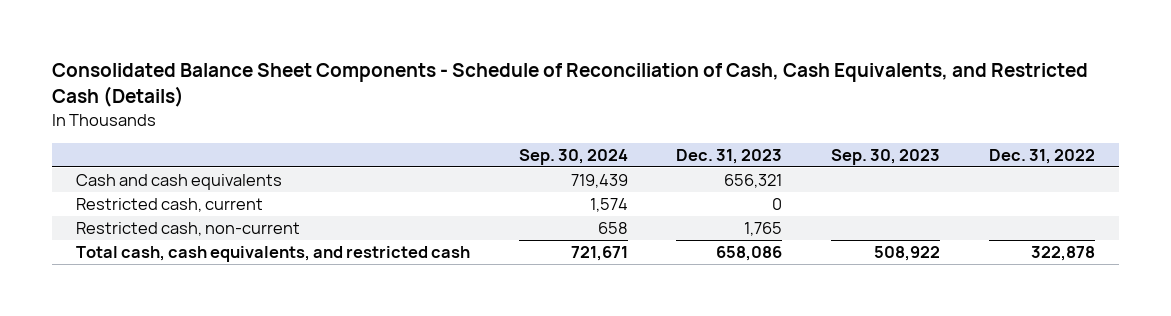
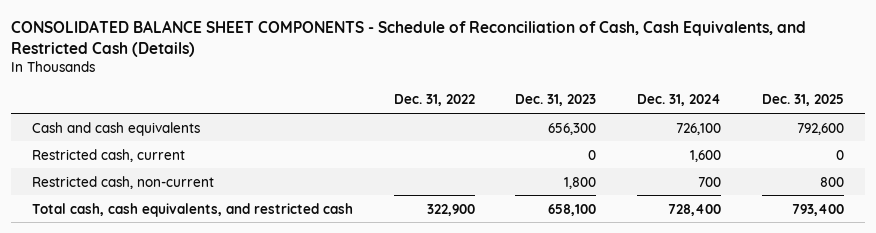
- Consolidated Balance Sheet Components - Schedule of Reconciliation of Cash, Cash Equivalents, and Restricted Cash (Details)
+ CONSOLIDATED BALANCE SHEET COMPONENTS - Schedule of Reconciliation of Cash, Cash Equivalents, and Restricted Cash (Details)
- | Sep. 30, 2024 | Dec. 31, 2023 | Sep. 30, 2023 | Dec. 31, 2022
+ | Dec. 31, 2022 | Dec. 31, 2023 | Dec. 31, 2024 | Dec. 31, 2025
- Cash and cash equivalents | 719,439 | 656,321 | |
+ Cash and cash equivalents | | 656,300 | 726,100 | 792,600
- Restricted cash, non-current | 658 | 1,765 | |
- Total cash, cash equivalents, and restricted cash | 721,671 | 658,086 | 508,922 | 322,878
+ Restricted cash, non-current | | 1,800 | 700 | 800
+ Total cash, cash equivalents, and restricted cash | 322,900 | 658,100 | 728,400 | 793,400

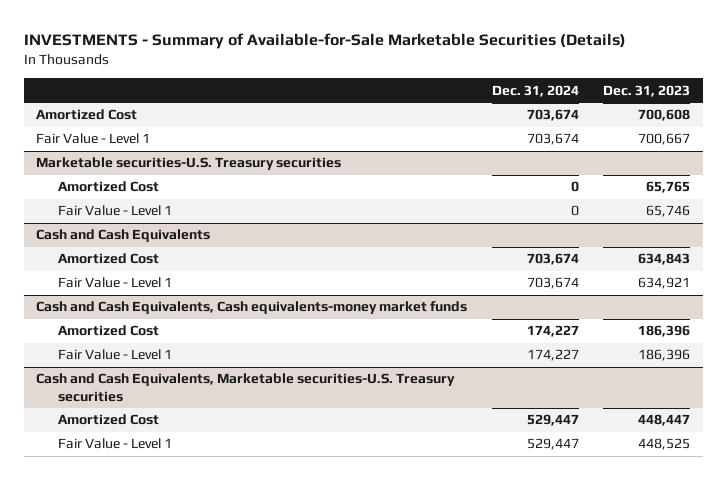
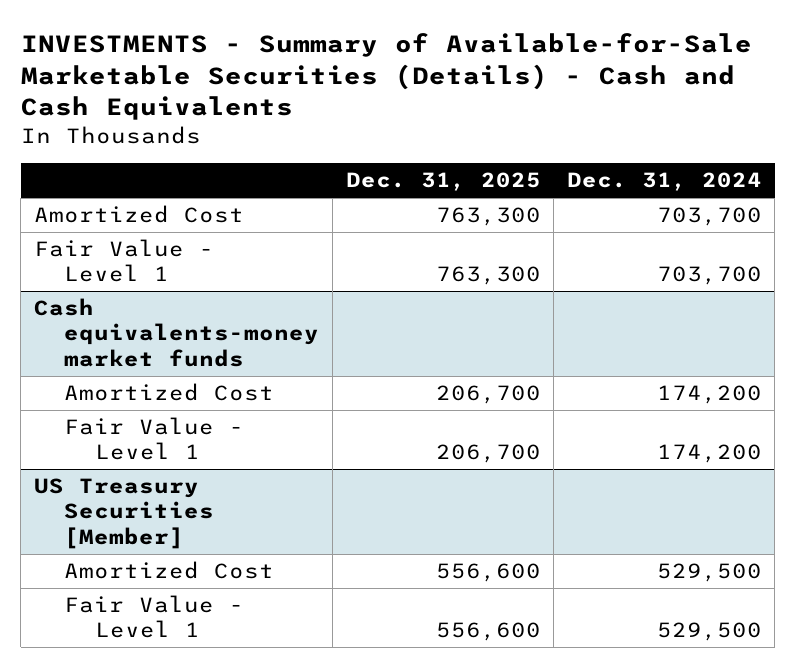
- INVESTMENTS - Summary of Available-for-Sale Marketable Securities (Details)
+ INVESTMENTS - Summary of Available-for-Sale Marketable Securities (Details) - Cash and Cash Equivalents
- | Dec. 31, 2024 | Dec. 31, 2023
+ | Dec. 31, 2025 | Dec. 31, 2024
- Amortized Cost | 703,674 | 700,608
- Fair Value - Level 1 | 703,674 | 700,667
- Marketable securities-U.S. Treasury securities
- Amortized Cost | 0 | 65,765
- Fair Value - Level 1 | 0 | 65,746
- Cash and Cash Equivalents
- Amortized Cost | 703,674 | 634,843
- Fair Value - Level 1 | 703,674 | 634,921
- Cash and Cash Equivalents, Cash equivalents-money market funds
- Amortized Cost | 174,227 | 186,396
- Fair Value - Level 1 | 174,227 | 186,396
- Cash and Cash Equivalents, Marketable securities-U.S. Treasury securities
- Amortized Cost | 529,447 | 448,447
- Fair Value - Level 1 | 529,447 | 448,525
+ Amortized Cost | 763,300 | 703,700
+ Fair Value - Level 1 | 763,300 | 703,700
+ Cash equivalents-money market funds
+ Amortized Cost | 206,700 | 174,200
+ Fair Value - Level 1 | 206,700 | 174,200
+ US Treasury Securities [Member]
+ Amortized Cost | 556,600 | 529,500
+ Fair Value - Level 1 | 556,600 | 529,500

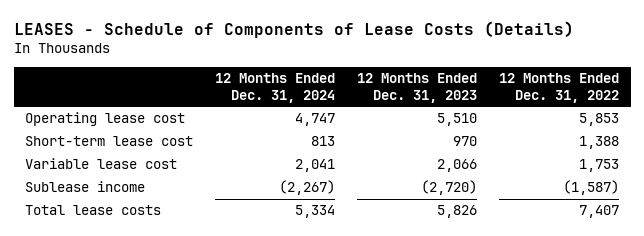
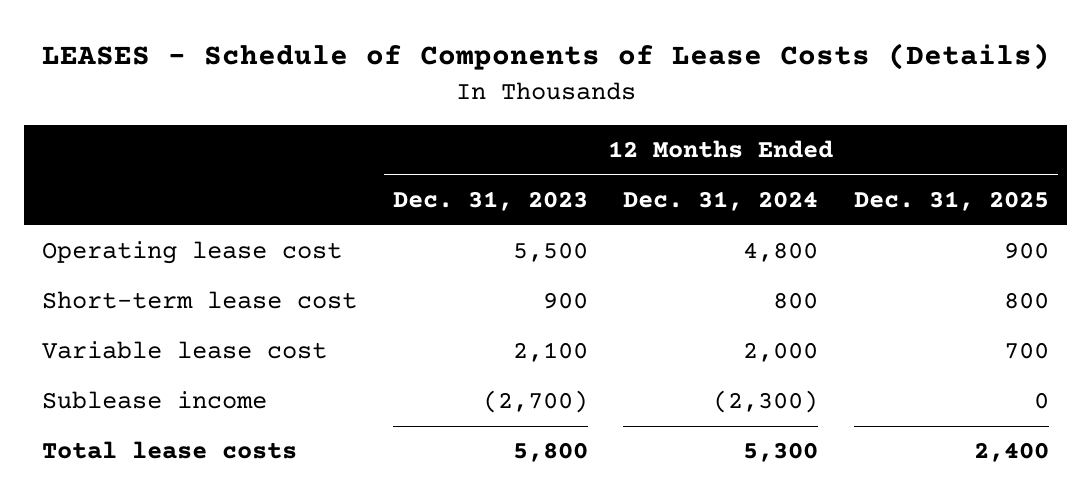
- | 12 Months Ended Dec. 31, 2024 | 12 Months Ended Dec. 31, 2023 | 12 Months Ended Dec. 31, 2022
+ | 12 Months Ended Dec. 31, 2023 | 12 Months Ended Dec. 31, 2024 | 12 Months Ended Dec. 31, 2025
- Operating lease cost | 4,747 | 5,510 | 5,853
- Short-term lease cost | 813 | 970 | 1,388
- Variable lease cost | 2,041 | 2,066 | 1,753
- Sublease income | (2,267) | (2,720) | (1,587)
- Total lease costs | 5,334 | 5,826 | 7,407
+ Operating lease cost | 5,500 | 4,800 | 900
+ Short-term lease cost | 900 | 800 | 800
+ Variable lease cost | 2,100 | 2,000 | 700
+ Sublease income | (2,700) | (2,300) | 0
+ Total lease costs | 5,800 | 5,300 | 2,400

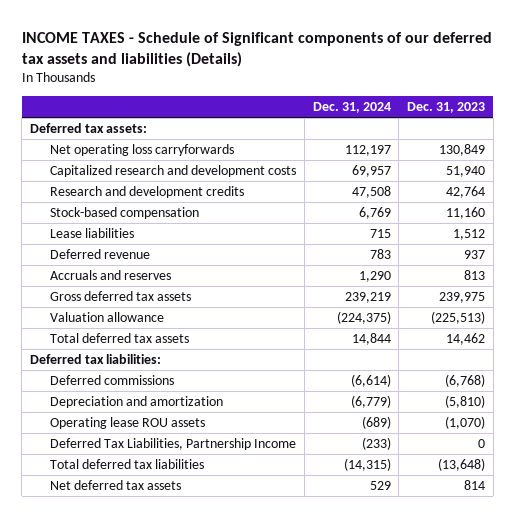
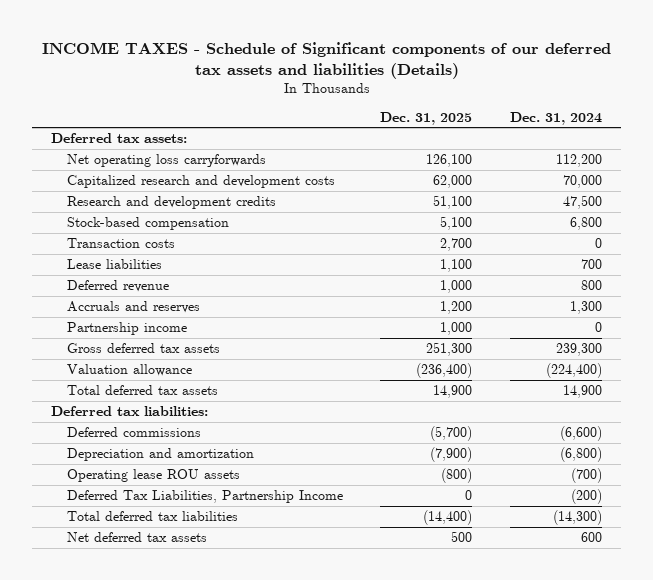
- | Dec. 31, 2024 | Dec. 31, 2023
+ | Dec. 31, 2025 | Dec. 31, 2024
- Net operating loss carryforwards | 112,197 | 130,849
- Capitalized research and development costs | 69,957 | 51,940
- Research and development credits | 47,508 | 42,764
- Stock-based compensation | 6,769 | 11,160
- Lease liabilities | 715 | 1,512
- Deferred revenue | 783 | 937
- Accruals and reserves | 1,290 | 813
- Gross deferred tax assets | 239,219 | 239,975
- Valuation allowance | (224,375) | (225,513)
- Total deferred tax assets | 14,844 | 14,462
+ Net operating loss carryforwards | 126,100 | 112,200
+ Capitalized research and development costs | 62,000 | 70,000
+ Research and development credits | 51,100 | 47,500
+ Stock-based compensation | 5,100 | 6,800
+ Transaction costs | 2,700 | 0
+ Lease liabilities | 1,100 | 700
+ Deferred revenue | 1,000 | 800
+ Accruals and reserves | 1,200 | 1,300
+ Partnership income | 1,000 | 0
+ Gross deferred tax assets | 251,300 | 239,300
+ Valuation allowance | (236,400) | (224,400)
+ Total deferred tax assets | 14,900 | 14,900
- Deferred commissions | (6,614) | (6,768)
- Depreciation and amortization | (6,779) | (5,810)
- Operating lease ROU assets | (689) | (1,070)
- Deferred Tax Liabilities, Partnership Income | (233) | 0
- Total deferred tax liabilities | (14,315) | (13,648)
- Net deferred tax assets | 529 | 814
+ Deferred commissions | (5,700) | (6,600)
+ Depreciation and amortization | (7,900) | (6,800)
+ Operating lease ROU assets | (800) | (700)
+ Deferred Tax Liabilities, Partnership Income | 0 | (200)
+ Total deferred tax liabilities | (14,400) | (14,300)
+ Net deferred tax assets | 500 | 600

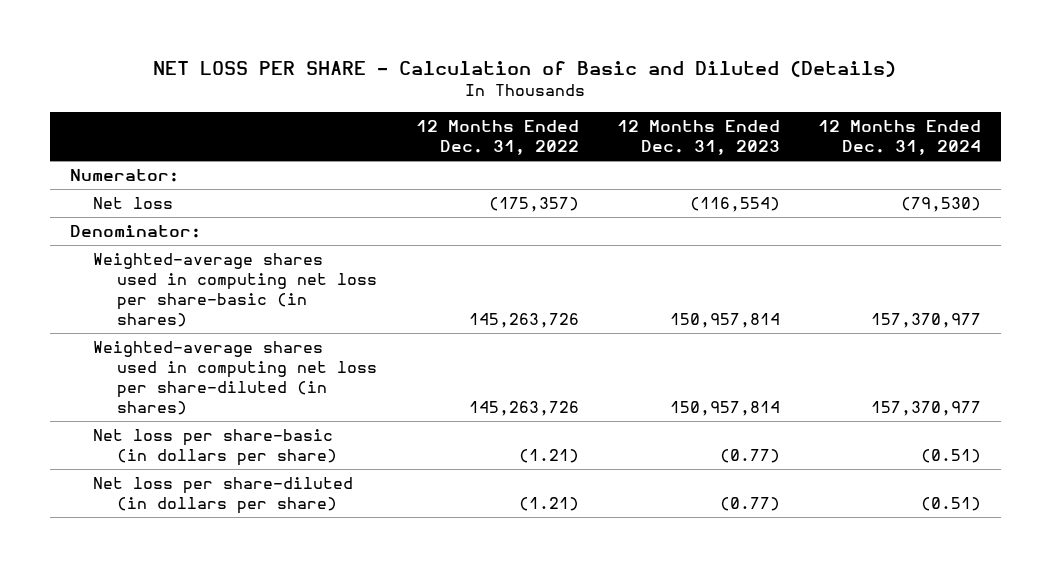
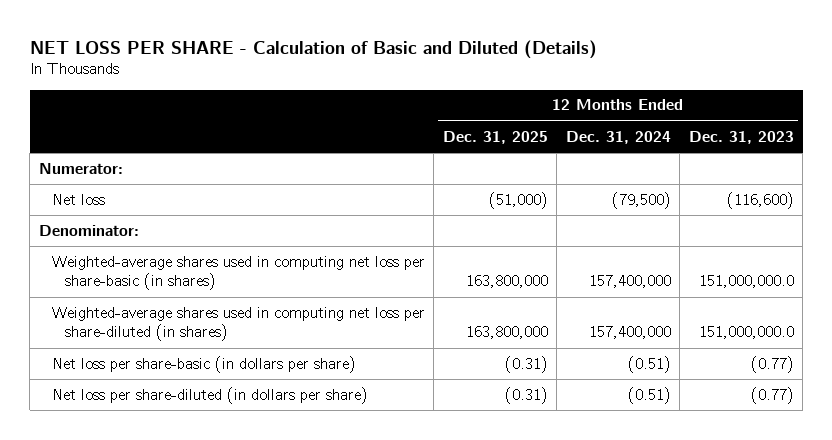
- | 12 Months Ended Dec. 31, 2022 | 12 Months Ended Dec. 31, 2023 | 12 Months Ended Dec. 31, 2024
+ | 12 Months Ended Dec. 31, 2025 | 12 Months Ended Dec. 31, 2024 | 12 Months Ended Dec. 31, 2023
- Net loss | (175,357) | (116,554) | (79,530)
+ Net loss | (51,000) | (79,500) | (116,600)
- Weighted-average shares used in computing net loss per share-basic (in shares) | 145,263,726 | 150,957,814 | 157,370,977
- Weighted-average shares used in computing net loss per share-diluted (in shares) | 145,263,726 | 150,957,814 | 157,370,977
+ Weighted-average shares used in computing net loss per share-basic (in shares) | 163,800,000 | 157,400,000 | 151,000,000.0
+ Weighted-average shares used in computing net loss per share-diluted (in shares) | 163,800,000 | 157,400,000 | 151,000,000.0

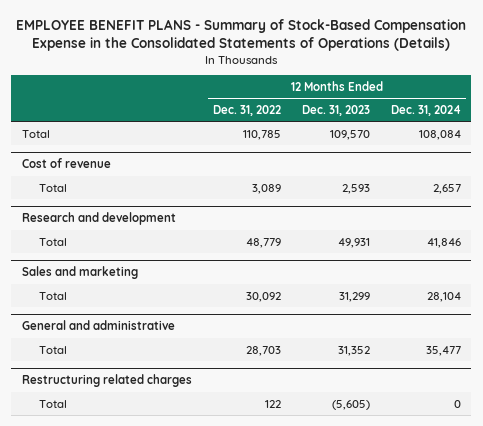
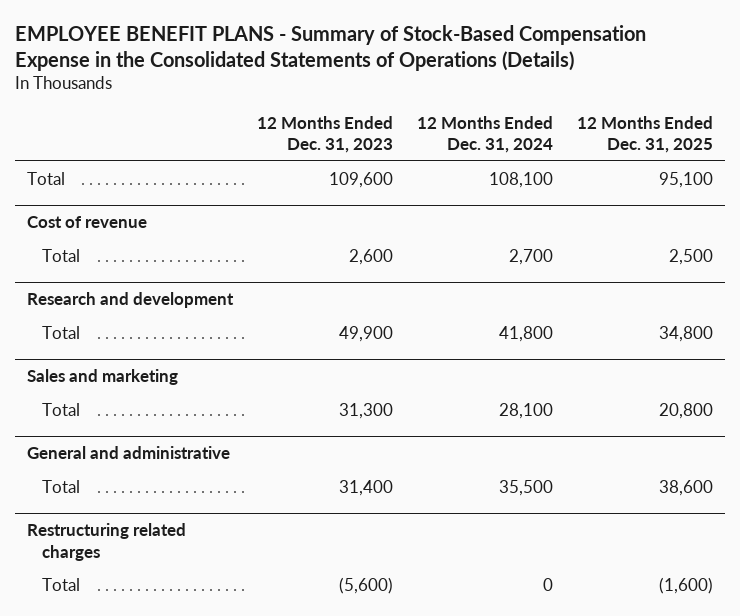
- | 12 Months Ended Dec. 31, 2022 | 12 Months Ended Dec. 31, 2023 | 12 Months Ended Dec. 31, 2024
+ | 12 Months Ended Dec. 31, 2023 | 12 Months Ended Dec. 31, 2024 | 12 Months Ended Dec. 31, 2025
- Total | 110,785 | 109,570 | 108,084
+ Total | 109,600 | 108,100 | 95,100
@ Cost of revenue
- Total | 3,089 | 2,593 | 2,657
+ Total | 2,600 | 2,700 | 2,500
@ Research and development
- Total | 48,779 | 49,931 | 41,846
+ Total | 49,900 | 41,800 | 34,800
@ Sales and marketing
- Total | 30,092 | 31,299 | 28,104
+ Total | 31,300 | 28,100 | 20,800
@ General and administrative
- Total | 28,703 | 31,352 | 35,477
+ Total | 31,400 | 35,500 | 38,600
@ Restructuring related charges
- Total | 122 | (5,605) | 0
+ Total | (5,600) | 0 | (1,600)

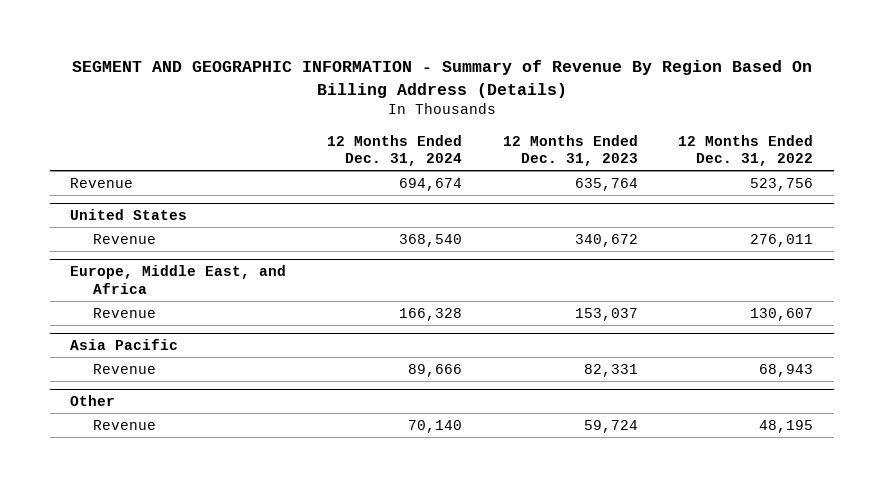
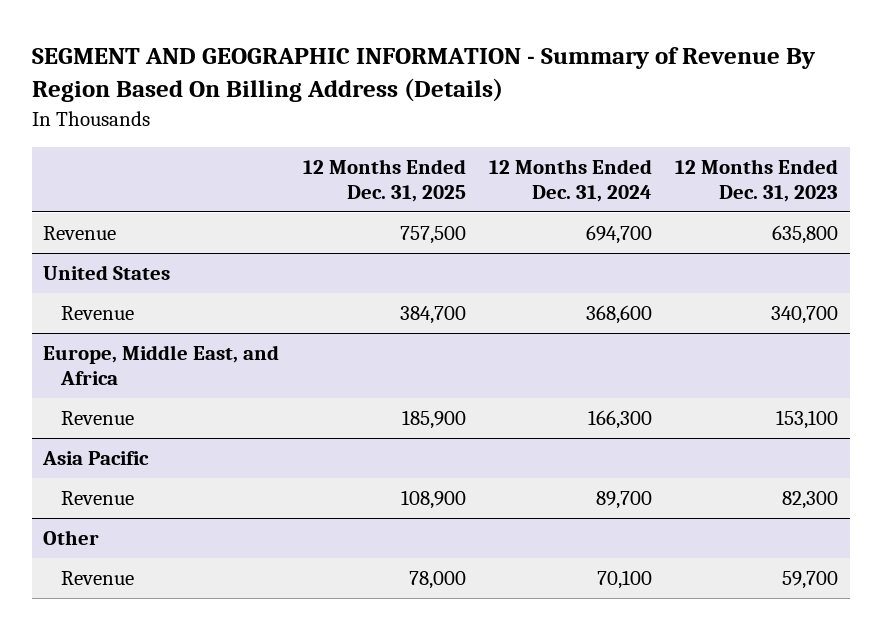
- | 12 Months Ended Dec. 31, 2024 | 12 Months Ended Dec. 31, 2023 | 12 Months Ended Dec. 31, 2022
+ | 12 Months Ended Dec. 31, 2025 | 12 Months Ended Dec. 31, 2024 | 12 Months Ended Dec. 31, 2023
- Revenue | 694,674 | 635,764 | 523,756
+ Revenue | 757,500 | 694,700 | 635,800
@ United States
- Revenue | 368,540 | 340,672 | 276,011
+ Revenue | 384,700 | 368,600 | 340,700
@ Europe, Middle East, and Africa
- Revenue | 166,328 | 153,037 | 130,607
+ Revenue | 185,900 | 166,300 | 153,100
@ Asia Pacific
- Revenue | 89,666 | 82,331 | 68,943
+ Revenue | 108,900 | 89,700 | 82,300
@ Other
- Revenue | 70,140 | 59,724 | 48,195
+ Revenue | 78,000 | 70,100 | 59,700

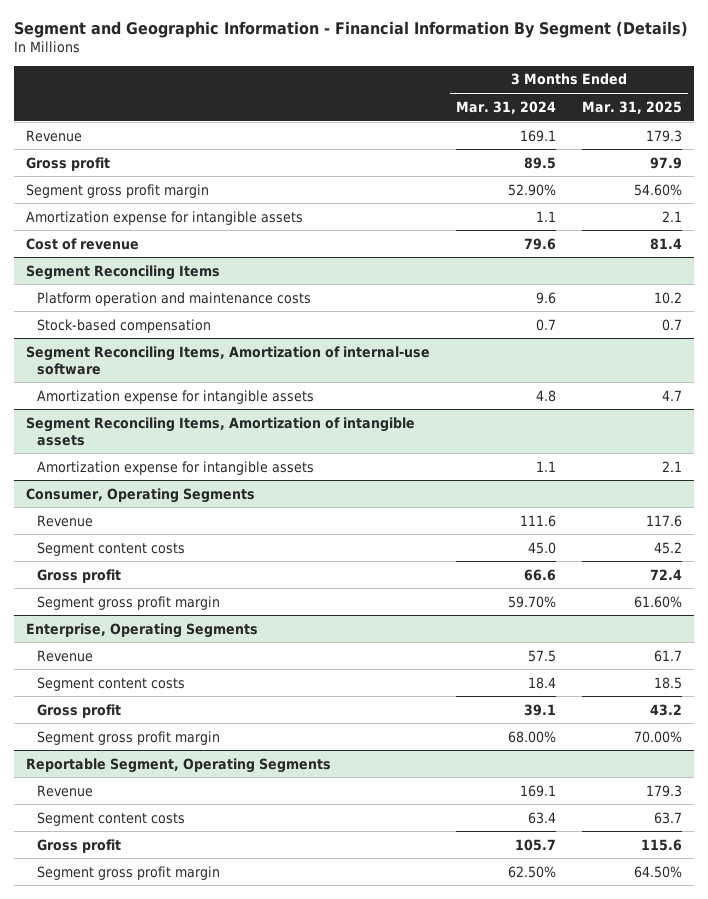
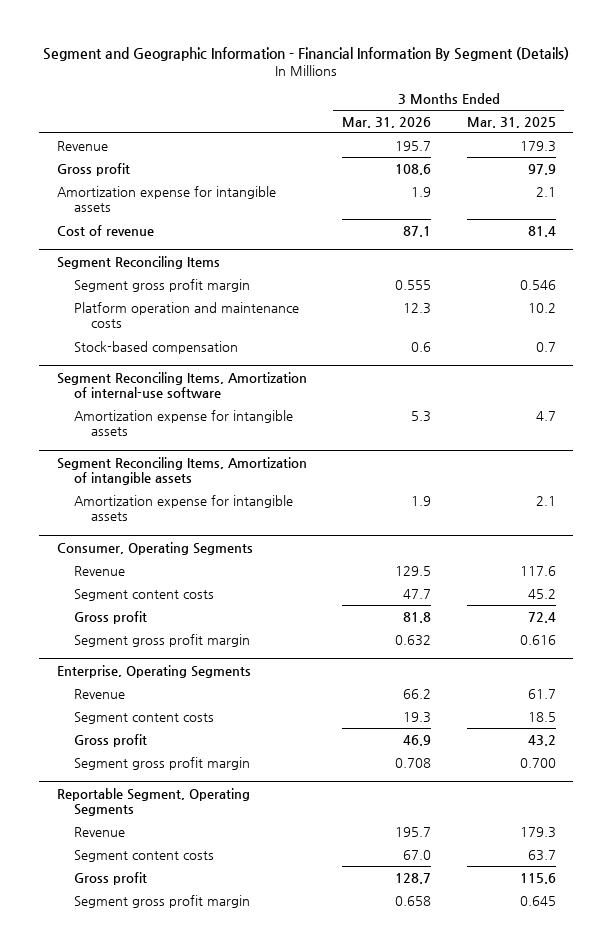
- | 3 Months Ended Mar. 31, 2024 | 3 Months Ended Mar. 31, 2025
+ | 3 Months Ended Mar. 31, 2026 | 3 Months Ended Mar. 31, 2025
- Segment gross profit margin | 52.90% | 54.60%
@ Segment Reconciling Items
+ Segment gross profit margin | 0.555 | 0.546
@ Consumer, Operating Segments
- Segment gross profit margin | 59.70% | 61.60%
+ Segment gross profit margin | 0.632 | 0.616
@ Enterprise, Operating Segments
- Segment gross profit margin | 68.00% | 70.00%
+ Segment gross profit margin | 0.708 | 0.700
@ Reportable Segment, Operating Segments
- Segment gross profit margin | 62.50% | 64.50%
+ Segment gross profit margin | 0.658 | 0.645

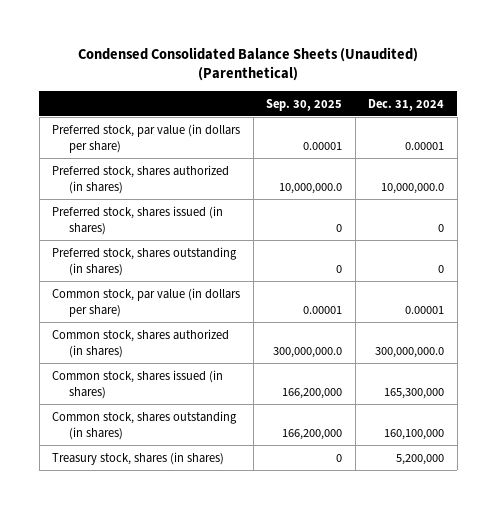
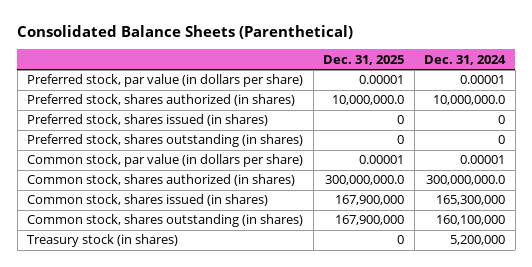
- Condensed Consolidated Balance Sheets (Unaudited) (Parenthetical)
+ Consolidated Balance Sheets (Parenthetical)
- | Sep. 30, 2025 | Dec. 31, 2024
+ | Dec. 31, 2025 | Dec. 31, 2024
- Treasury stock, shares (in shares) | 0 | 5,200,000
+ Treasury stock (in shares) | 0 | 5,200,000

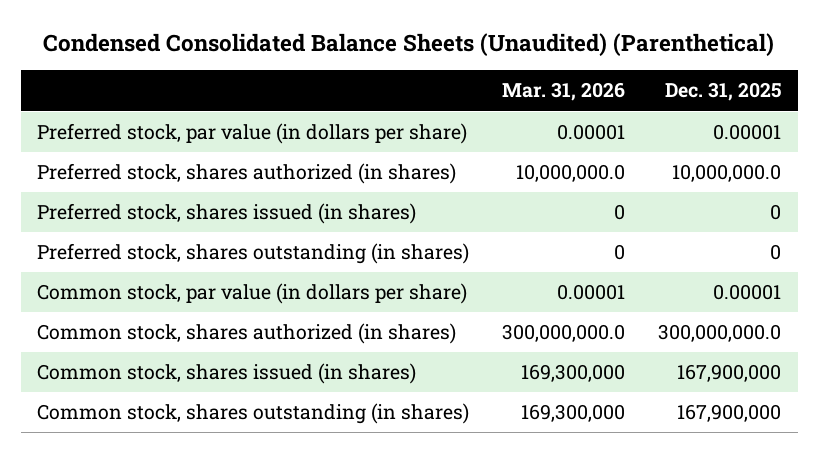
- Consolidated Balance Sheets (Parenthetical)
+ Condensed Consolidated Balance Sheets (Unaudited) (Parenthetical)
- | Dec. 31, 2025 | Dec. 31, 2024
+ | Mar. 31, 2026 | Dec. 31, 2025
- Treasury stock (in shares) | 0 | 5,200,000

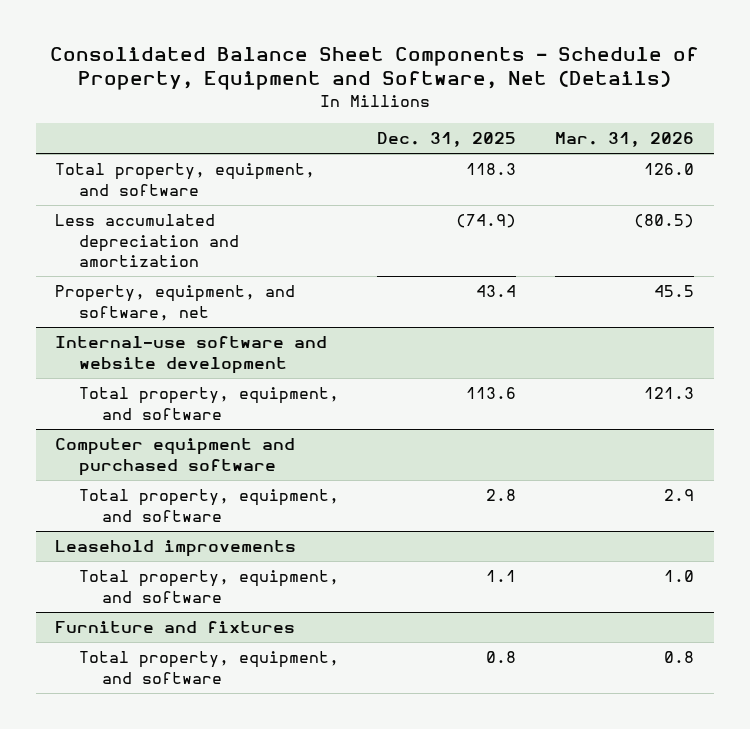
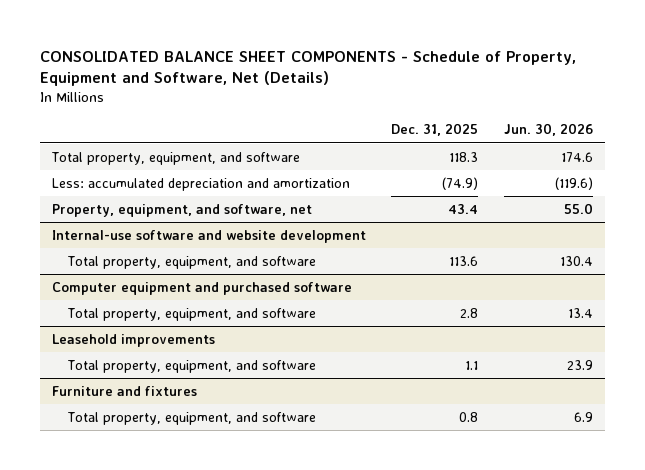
- Consolidated Balance Sheet Components - Schedule of Property, Equipment and Software, Net (Details)
+ CONSOLIDATED BALANCE SHEET COMPONENTS - Schedule of Property, Equipment and Software, Net (Details)
- | Dec. 31, 2025 | Mar. 31, 2026
+ | Dec. 31, 2025 | Jun. 30, 2026
- Less accumulated depreciation and amortization | (74.9) | (80.5)
+ Less: accumulated depreciation and amortization | (74.9) | (119.6)

